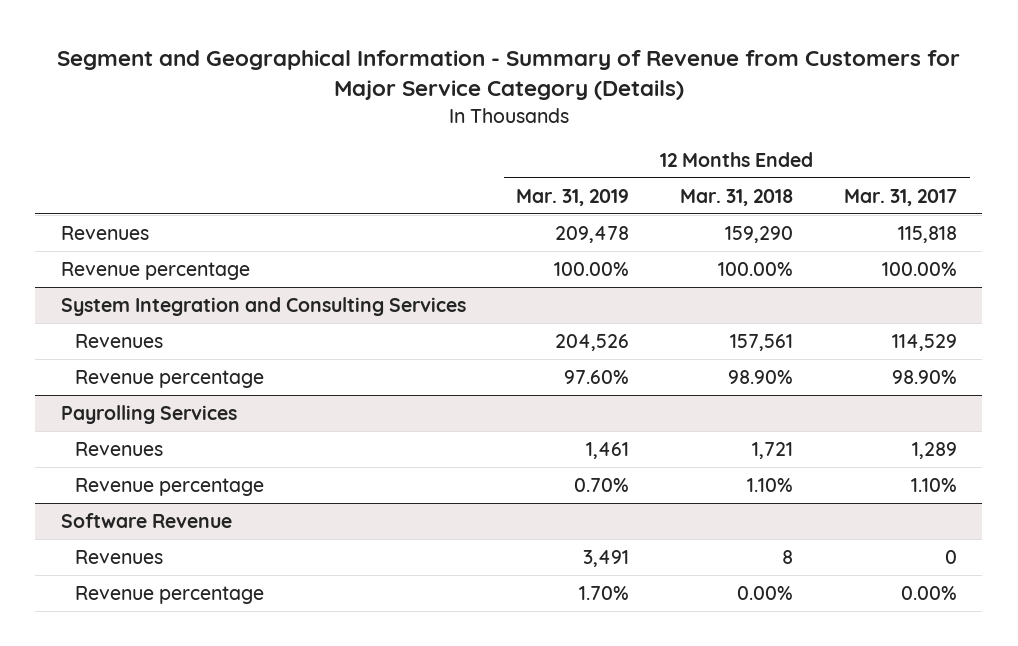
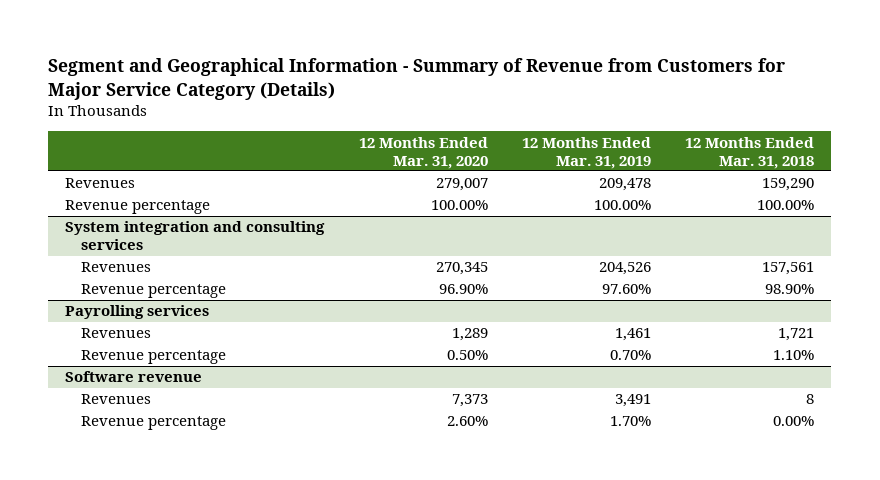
- | 12 Months Ended Mar. 31, 2019 | 12 Months Ended Mar. 31, 2018 | 12 Months Ended Mar. 31, 2017
+ | 12 Months Ended Mar. 31, 2020 | 12 Months Ended Mar. 31, 2019 | 12 Months Ended Mar. 31, 2018
- System Integration and Consulting Services
+ System integration and consulting services
- Payrolling Services
+ Payrolling services
- Software Revenue
+ Software revenue

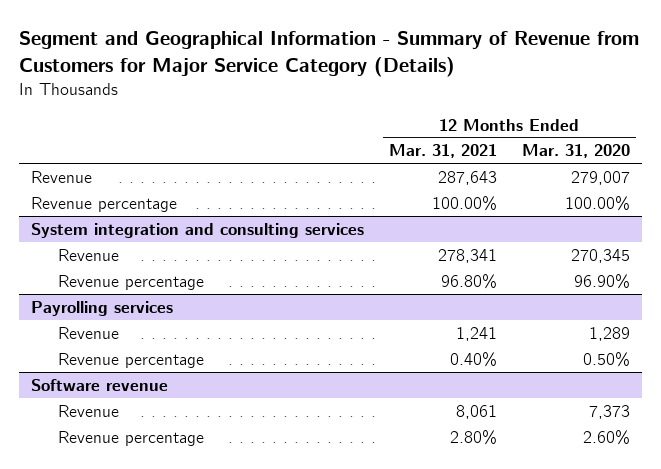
- | 12 Months Ended Mar. 31, 2020 | 12 Months Ended Mar. 31, 2019 | 12 Months Ended Mar. 31, 2018
+ | 12 Months Ended Mar. 31, 2021 | 12 Months Ended Mar. 31, 2020
- Revenues | 279,007 | 209,478 | 159,290
+ Revenue | 287,643 | 279,007
@ System integration and consulting services
- Revenues | 270,345 | 204,526 | 157,561
+ Revenue | 278,341 | 270,345
@ Payrolling services
- Revenues | 1,289 | 1,461 | 1,721
+ Revenue | 1,241 | 1,289
@ Software revenue
- Revenues | 7,373 | 3,491 | 8
+ Revenue | 8,061 | 7,373

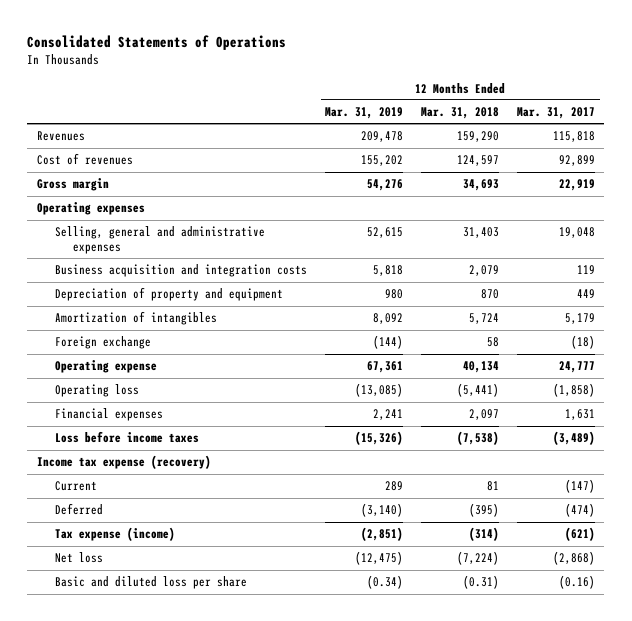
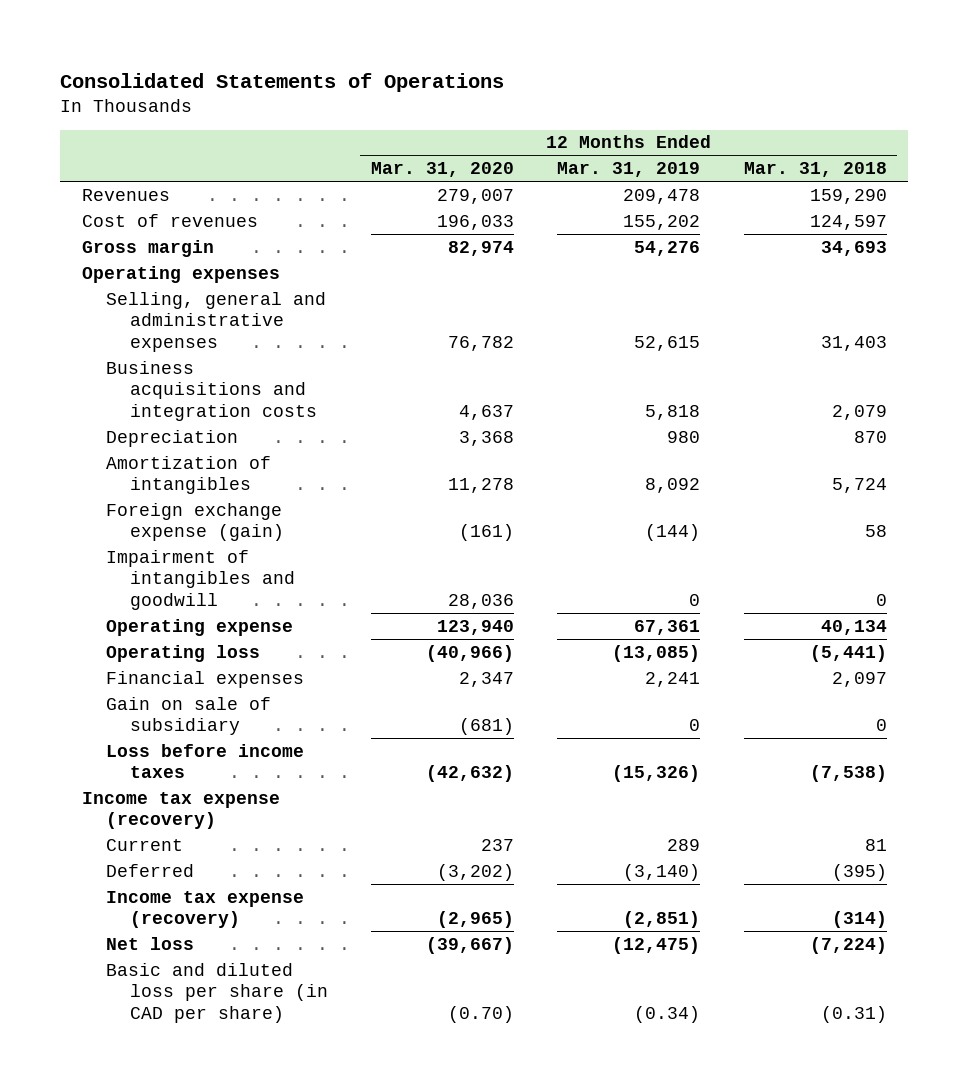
- | 12 Months Ended Mar. 31, 2019 | 12 Months Ended Mar. 31, 2018 | 12 Months Ended Mar. 31, 2017
+ | 12 Months Ended Mar. 31, 2020 | 12 Months Ended Mar. 31, 2019 | 12 Months Ended Mar. 31, 2018
- Business acquisition and integration costs | 5,818 | 2,079 | 119
- Depreciation of property and equipment | 980 | 870 | 449
+ Business acquisitions and integration costs | 4,637 | 5,818 | 2,079
+ Depreciation | 3,368 | 980 | 870
- Foreign exchange | (144) | 58 | (18)
+ Foreign exchange expense (gain) | (161) | (144) | 58
+ Impairment of intangibles and goodwill | 28,036 | 0 | 0
+ Gain on sale of subsidiary | (681) | 0 | 0
- Tax expense (income) | (2,851) | (314) | (621)
+ Income tax expense (recovery) | (2,965) | (2,851) | (314)
- Basic and diluted loss per share | (0.34) | (0.31) | (0.16)
+ Basic and diluted loss per share (in CAD per share) | (0.70) | (0.34) | (0.31)

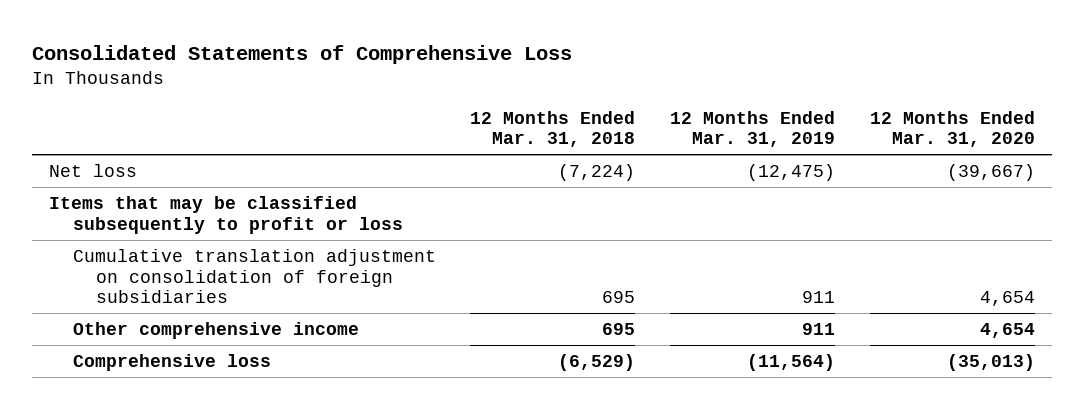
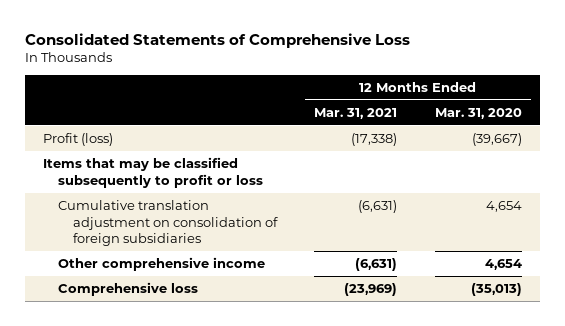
- | 12 Months Ended Mar. 31, 2018 | 12 Months Ended Mar. 31, 2019 | 12 Months Ended Mar. 31, 2020
+ | 12 Months Ended Mar. 31, 2021 | 12 Months Ended Mar. 31, 2020
- Net loss | (7,224) | (12,475) | (39,667)
+ Profit (loss) | (17,338) | (39,667)

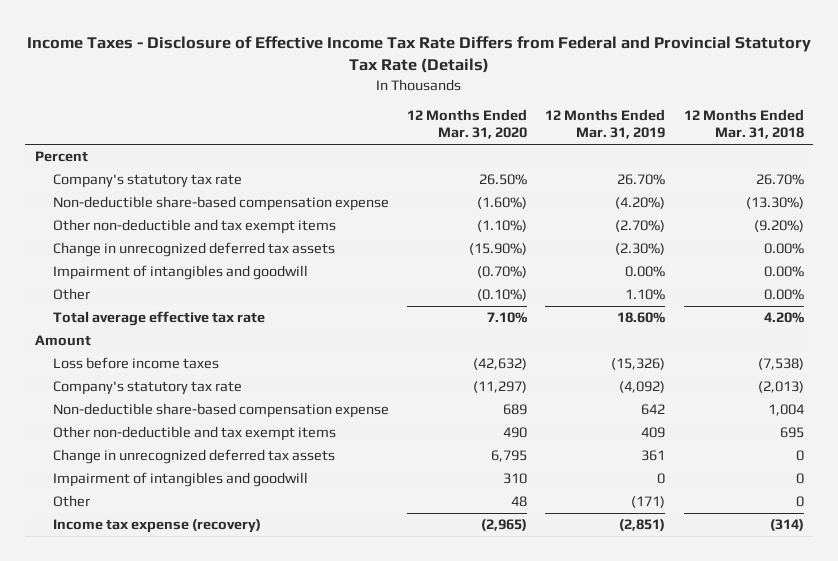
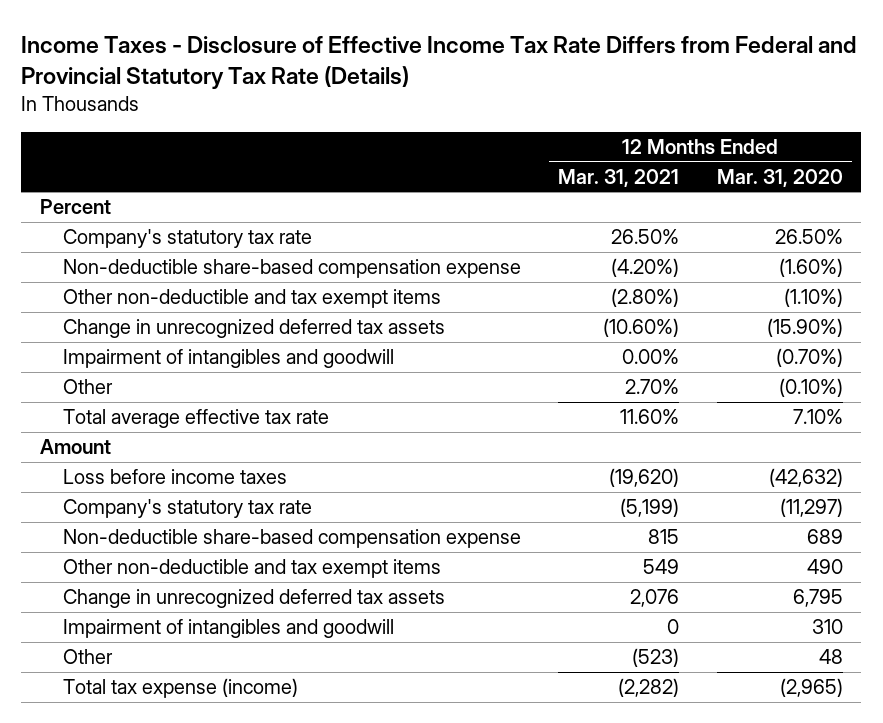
- | 12 Months Ended Mar. 31, 2020 | 12 Months Ended Mar. 31, 2019 | 12 Months Ended Mar. 31, 2018
+ | 12 Months Ended Mar. 31, 2021 | 12 Months Ended Mar. 31, 2020
- Income tax expense (recovery) | (2,965) | (2,851) | (314)
+ Total tax expense (income) | (2,282) | (2,965)

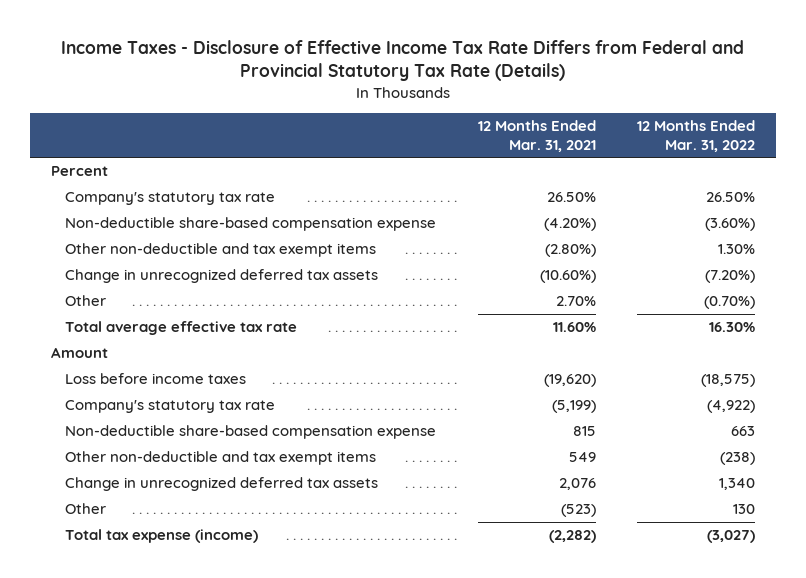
- | 12 Months Ended Mar. 31, 2021 | 12 Months Ended Mar. 31, 2020
+ | 12 Months Ended Mar. 31, 2021 | 12 Months Ended Mar. 31, 2022
- Impairment of intangibles and goodwill | 0.00% | (0.70%)
- Impairment of intangibles and goodwill | 0 | 310

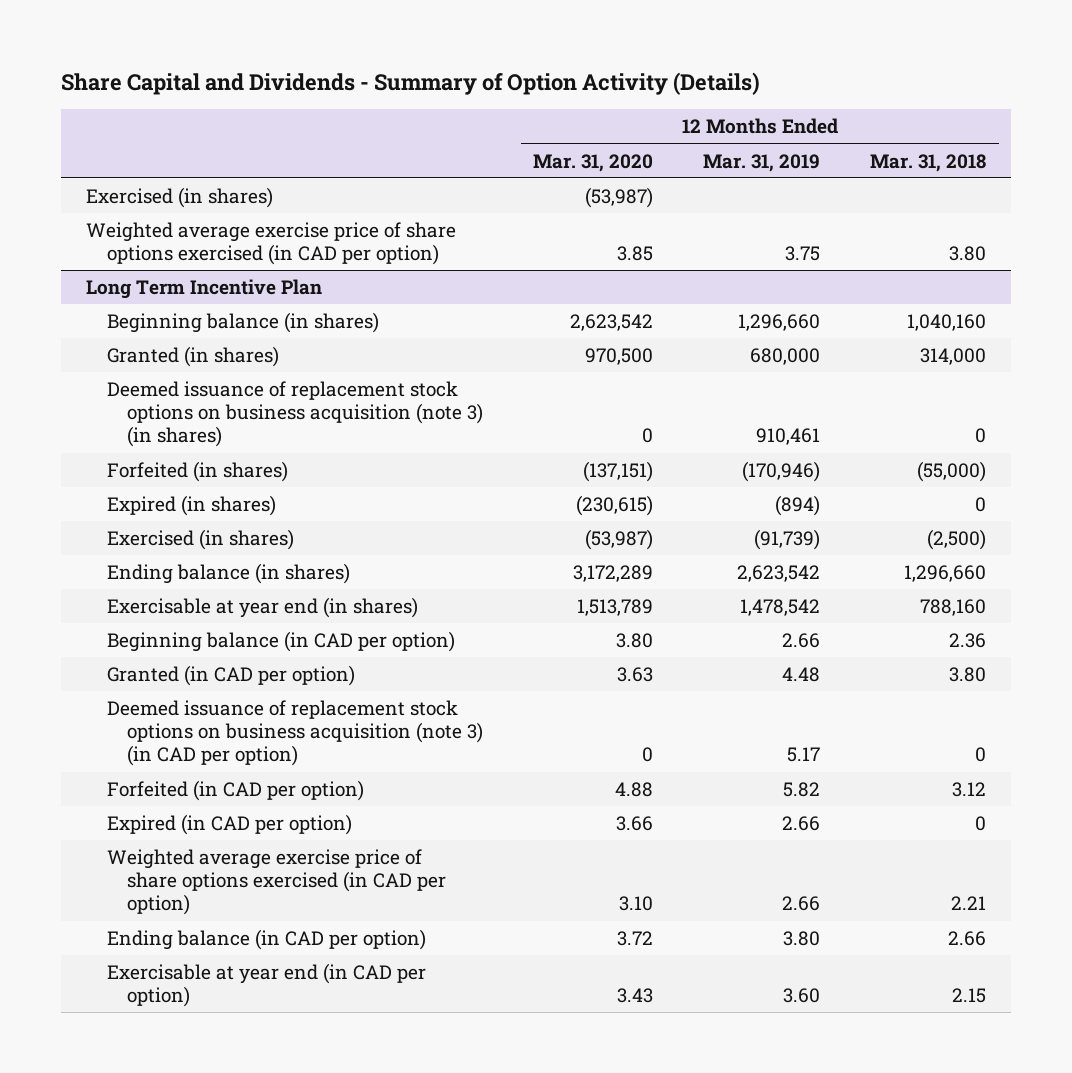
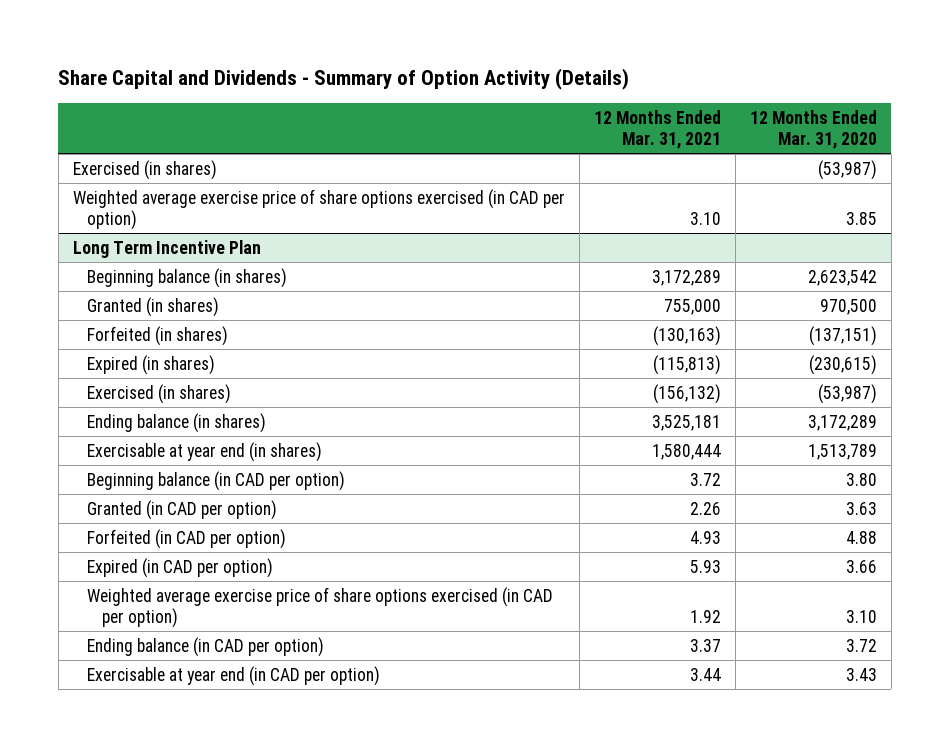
- | 12 Months Ended Mar. 31, 2020 | 12 Months Ended Mar. 31, 2019 | 12 Months Ended Mar. 31, 2018
+ | 12 Months Ended Mar. 31, 2021 | 12 Months Ended Mar. 31, 2020
@ Long Term Incentive Plan
- Deemed issuance of replacement stock options on business acquisition (note 3) (in shares) | 0 | 910,461 | 0
- Deemed issuance of replacement stock options on business acquisition (note 3) (in CAD per option) | 0 | 5.17 | 0

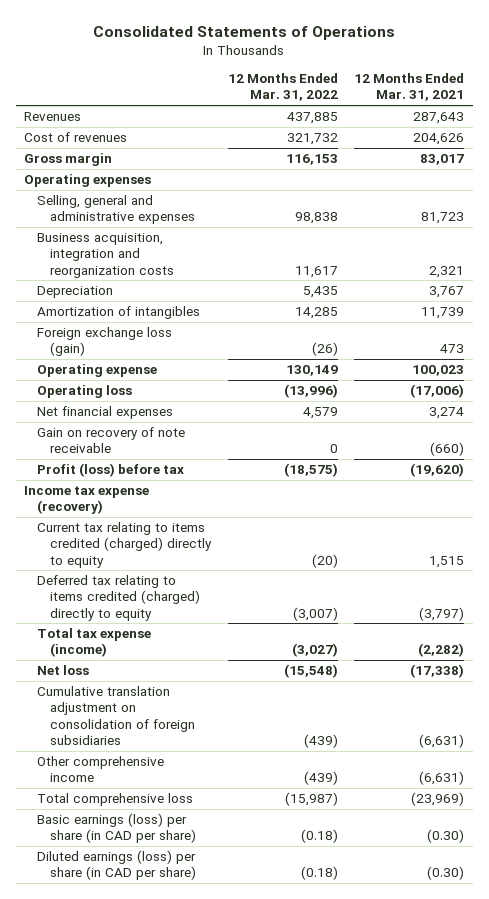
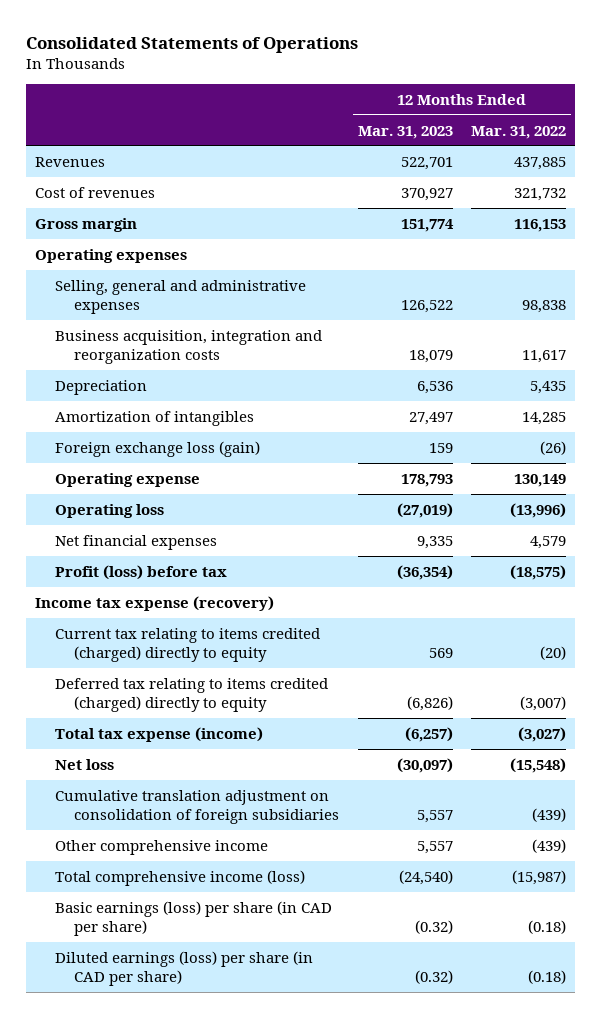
- | 12 Months Ended Mar. 31, 2022 | 12 Months Ended Mar. 31, 2021
+ | 12 Months Ended Mar. 31, 2023 | 12 Months Ended Mar. 31, 2022
- Gain on recovery of note receivable | 0 | (660)
- Total comprehensive loss | (15,987) | (23,969)
+ Total comprehensive income (loss) | (24,540) | (15,987)

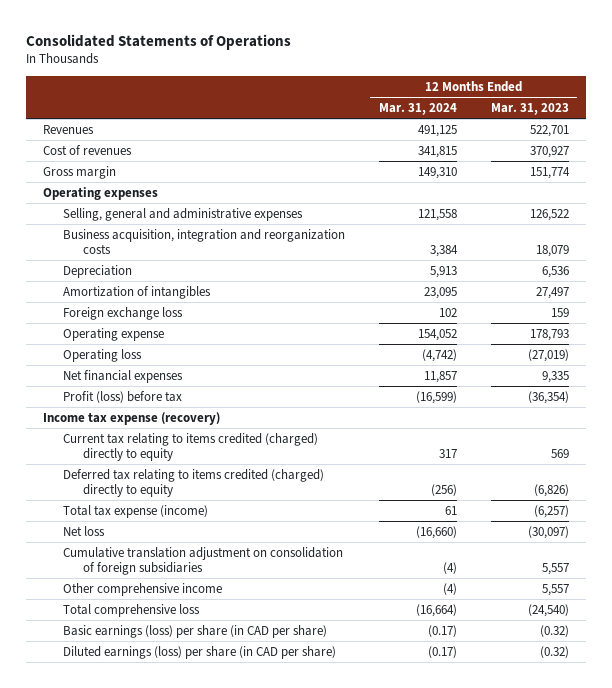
- | 12 Months Ended Mar. 31, 2023 | 12 Months Ended Mar. 31, 2022
+ | 12 Months Ended Mar. 31, 2024 | 12 Months Ended Mar. 31, 2023
- Foreign exchange loss (gain) | 159 | (26)
+ Foreign exchange loss | 102 | 159
- Total comprehensive income (loss) | (24,540) | (15,987)
+ Total comprehensive loss | (16,664) | (24,540)

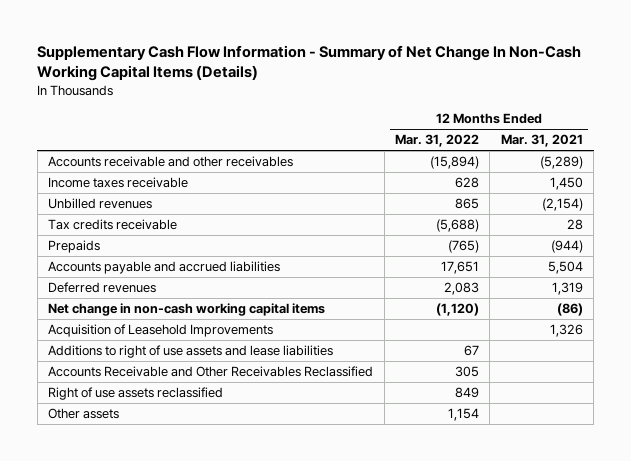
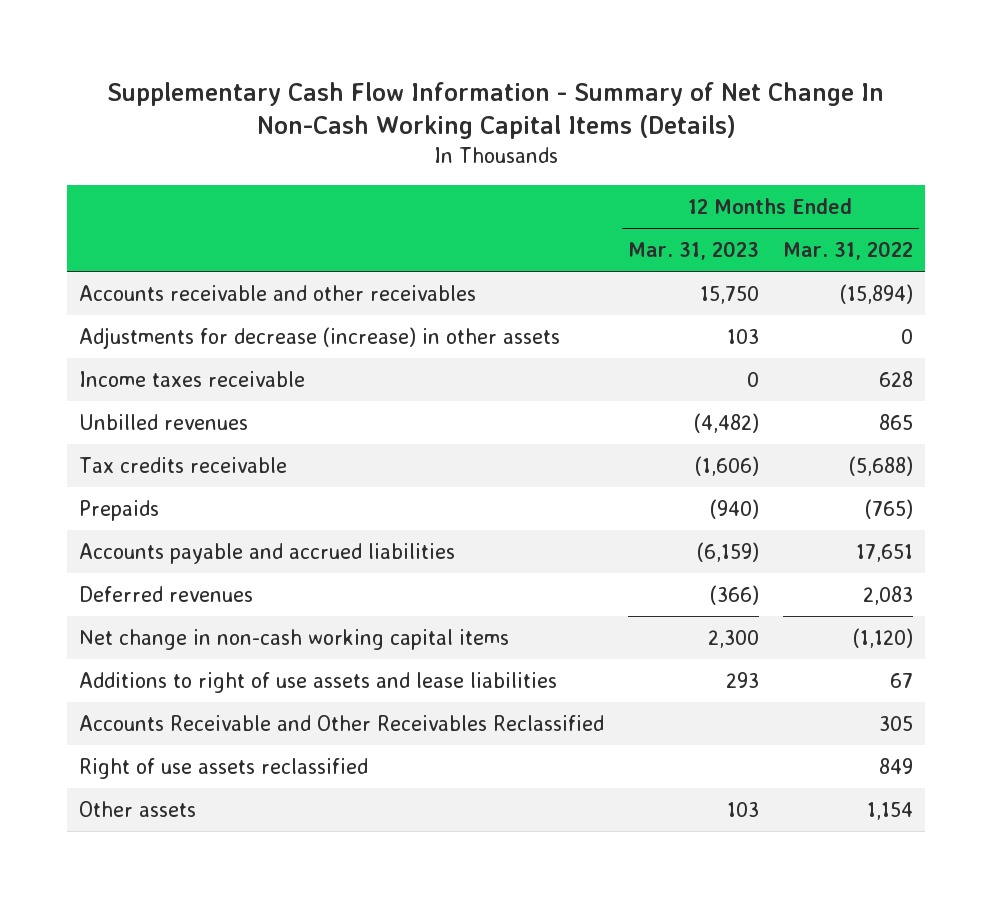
- | 12 Months Ended Mar. 31, 2022 | 12 Months Ended Mar. 31, 2021
+ | 12 Months Ended Mar. 31, 2023 | 12 Months Ended Mar. 31, 2022
+ Adjustments for decrease (increase) in other assets | 103 | 0
- Acquisition of Leasehold Improvements | | 1,326

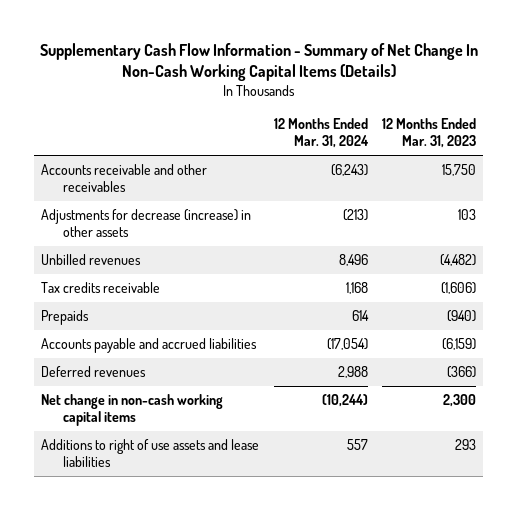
- | 12 Months Ended Mar. 31, 2023 | 12 Months Ended Mar. 31, 2022
+ | 12 Months Ended Mar. 31, 2024 | 12 Months Ended Mar. 31, 2023
- Income taxes receivable | 0 | 628
- Accounts Receivable and Other Receivables Reclassified | | 305
- Right of use assets reclassified | | 849
- Other assets | 103 | 1,154

